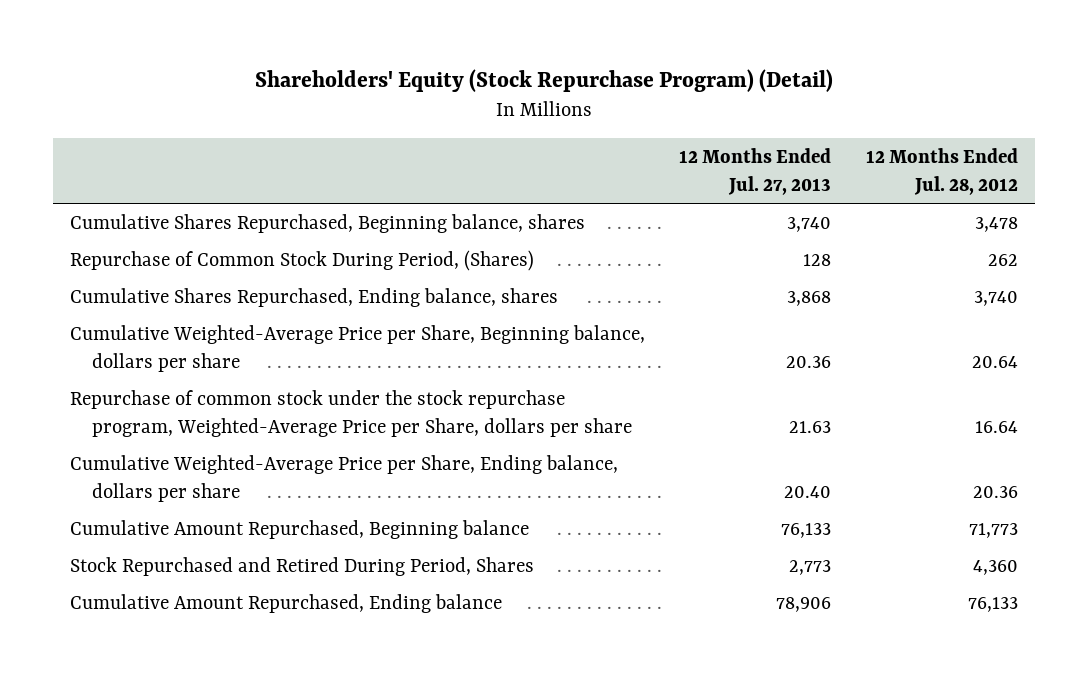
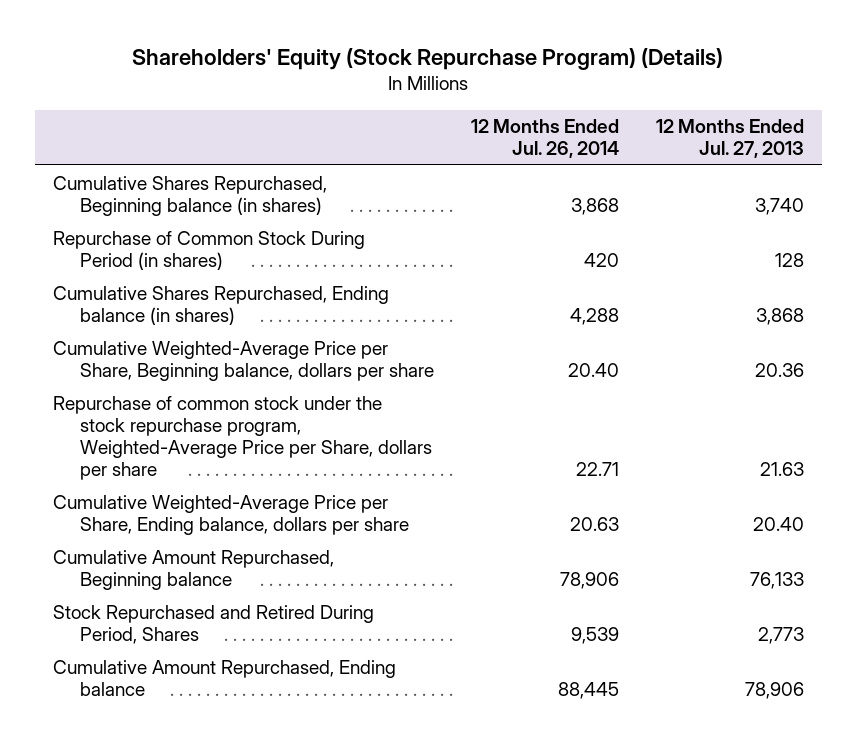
- Shareholders' Equity (Stock Repurchase Program) (Detail)
+ Shareholders' Equity (Stock Repurchase Program) (Details)
- | 12 Months Ended Jul. 27, 2013 | 12 Months Ended Jul. 28, 2012
+ | 12 Months Ended Jul. 26, 2014 | 12 Months Ended Jul. 27, 2013
- Cumulative Shares Repurchased, Beginning balance, shares | 3,740 | 3,478
- Repurchase of Common Stock During Period, (Shares) | 128 | 262
- Cumulative Shares Repurchased, Ending balance, shares | 3,868 | 3,740
+ Cumulative Shares Repurchased, Beginning balance (in shares) | 3,868 | 3,740
+ Repurchase of Common Stock During Period (in shares) | 420 | 128
+ Cumulative Shares Repurchased, Ending balance (in shares) | 4,288 | 3,868

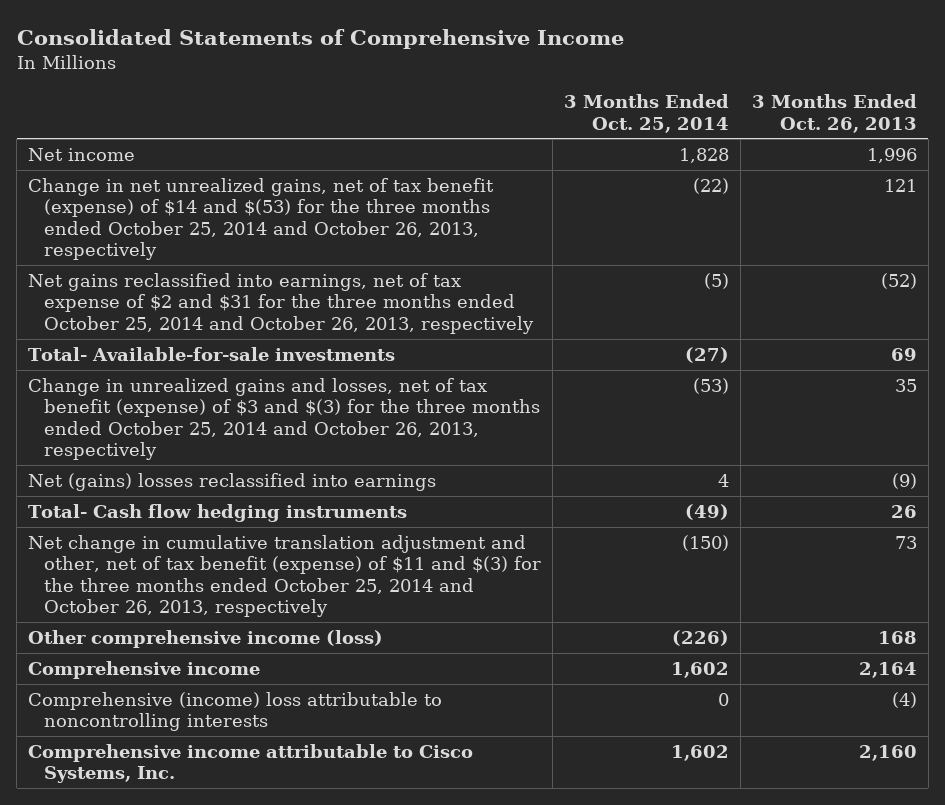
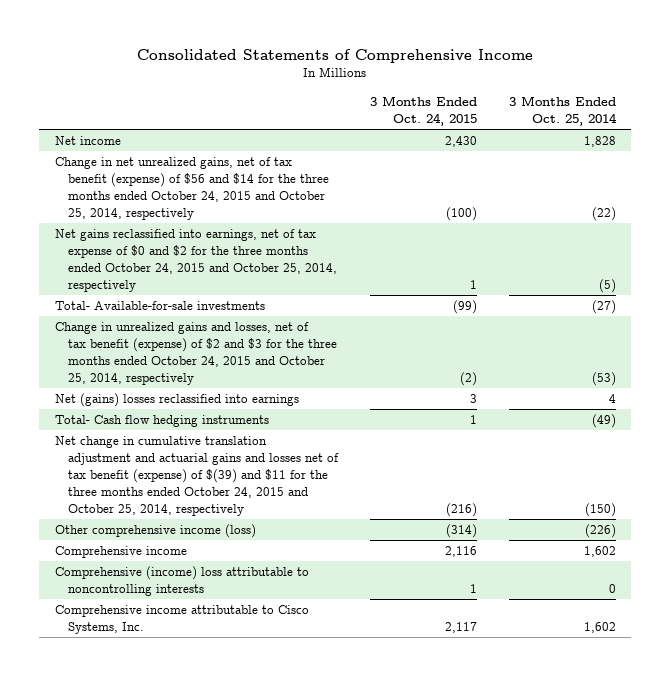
- | 3 Months Ended Oct. 25, 2014 | 3 Months Ended Oct. 26, 2013
+ | 3 Months Ended Oct. 24, 2015 | 3 Months Ended Oct. 25, 2014
- Change in net unrealized gains, net of tax benefit (expense) of $14 and $(53) for the three months ended October 25, 2014 and October 26, 2013, respectively | (22) | 121
- Net gains reclassified into earnings, net of tax expense of $2 and $31 for the three months ended October 25, 2014 and October 26, 2013, respectively | (5) | (52)
+ Change in net unrealized gains, net of tax benefit (expense) of $56 and $14 for the three months ended October 24, 2015 and October 25, 2014, respectively | (100) | (22)
+ Net gains reclassified into earnings, net of tax expense of $0 and $2 for the three months ended October 24, 2015 and October 25, 2014, respectively | 1 | (5)
- Change in unrealized gains and losses, net of tax benefit (expense) of $3 and $(3) for the three months ended October 25, 2014 and October 26, 2013, respectively | (53) | 35
+ Change in unrealized gains and losses, net of tax benefit (expense) of $2 and $3 for the three months ended October 24, 2015 and October 25, 2014, respectively | (2) | (53)
- Net change in cumulative translation adjustment and other, net of tax benefit (expense) of $11 and $(3) for the three months ended October 25, 2014 and October 26, 2013, respectively | (150) | 73
+ Net change in cumulative translation adjustment and actuarial gains and losses net of tax benefit (expense) of $(39) and $11 for the three months ended October 24, 2015 and October 25, 2014, respectively | (216) | (150)

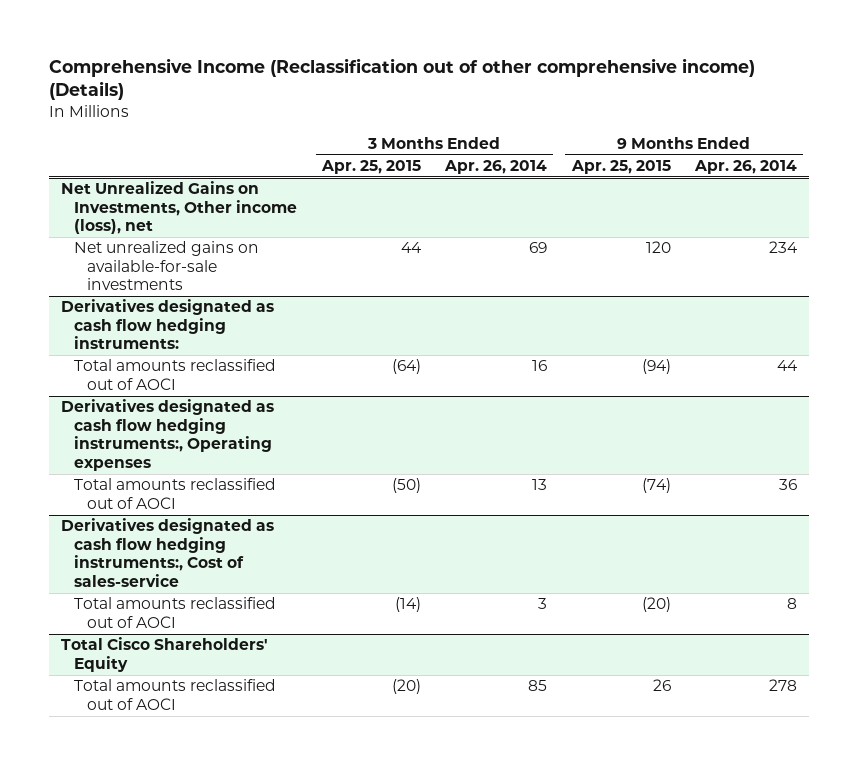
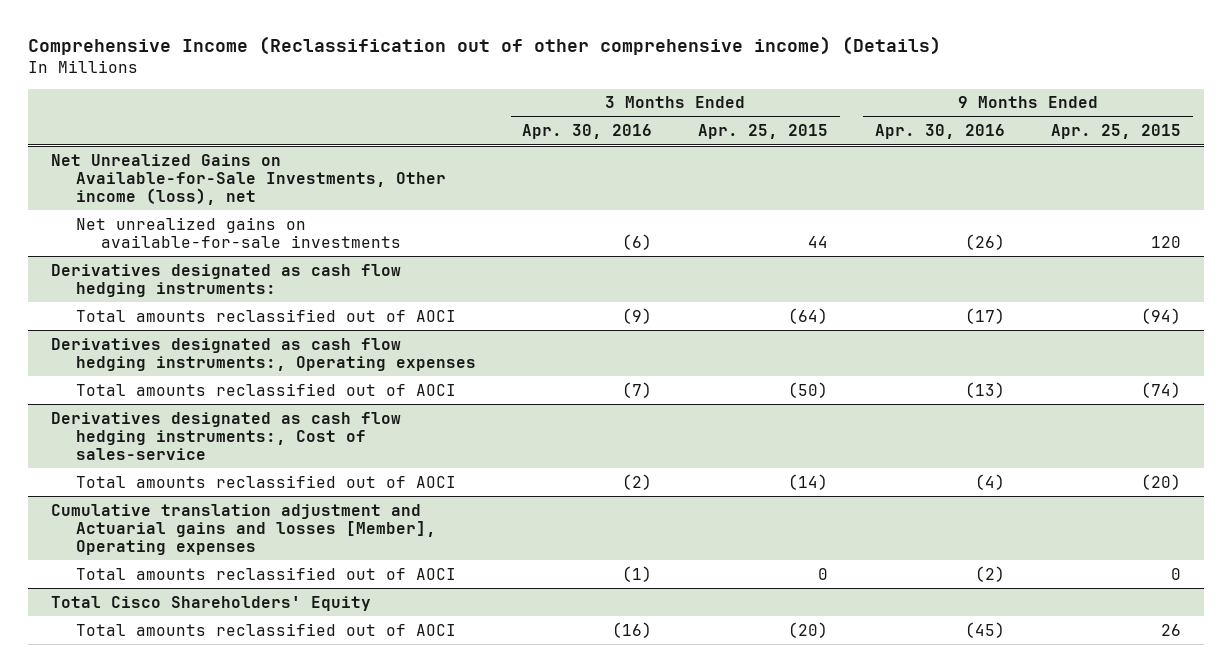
- | 3 Months Ended Apr. 25, 2015 | 3 Months Ended Apr. 26, 2014 | 9 Months Ended Apr. 25, 2015 | 9 Months Ended Apr. 26, 2014
+ | 3 Months Ended Apr. 30, 2016 | 3 Months Ended Apr. 25, 2015 | 9 Months Ended Apr. 30, 2016 | 9 Months Ended Apr. 25, 2015
- Net Unrealized Gains on Investments, Other income (loss), net
+ Net Unrealized Gains on Available-for-Sale Investments, Other income (loss), net
+ Cumulative translation adjustment and Actuarial gains and losses [Member], Operating expenses
+ Total amounts reclassified out of AOCI | (1) | 0 | (2) | 0

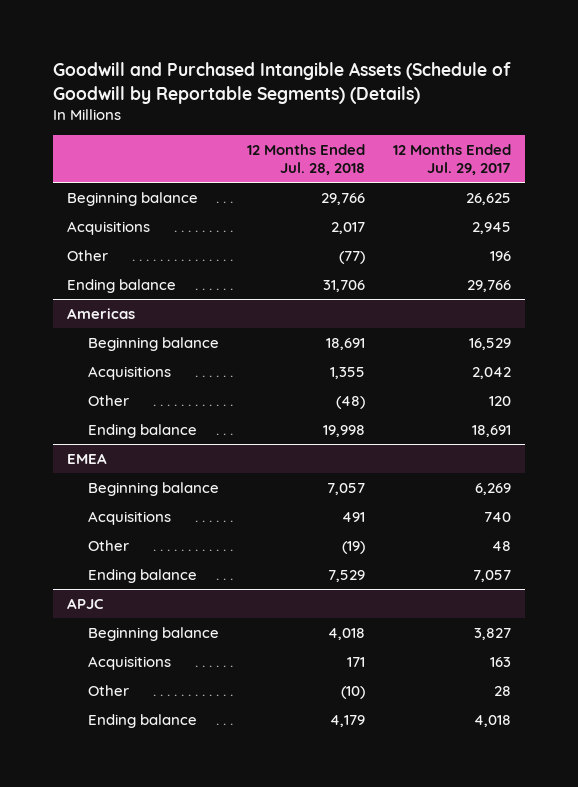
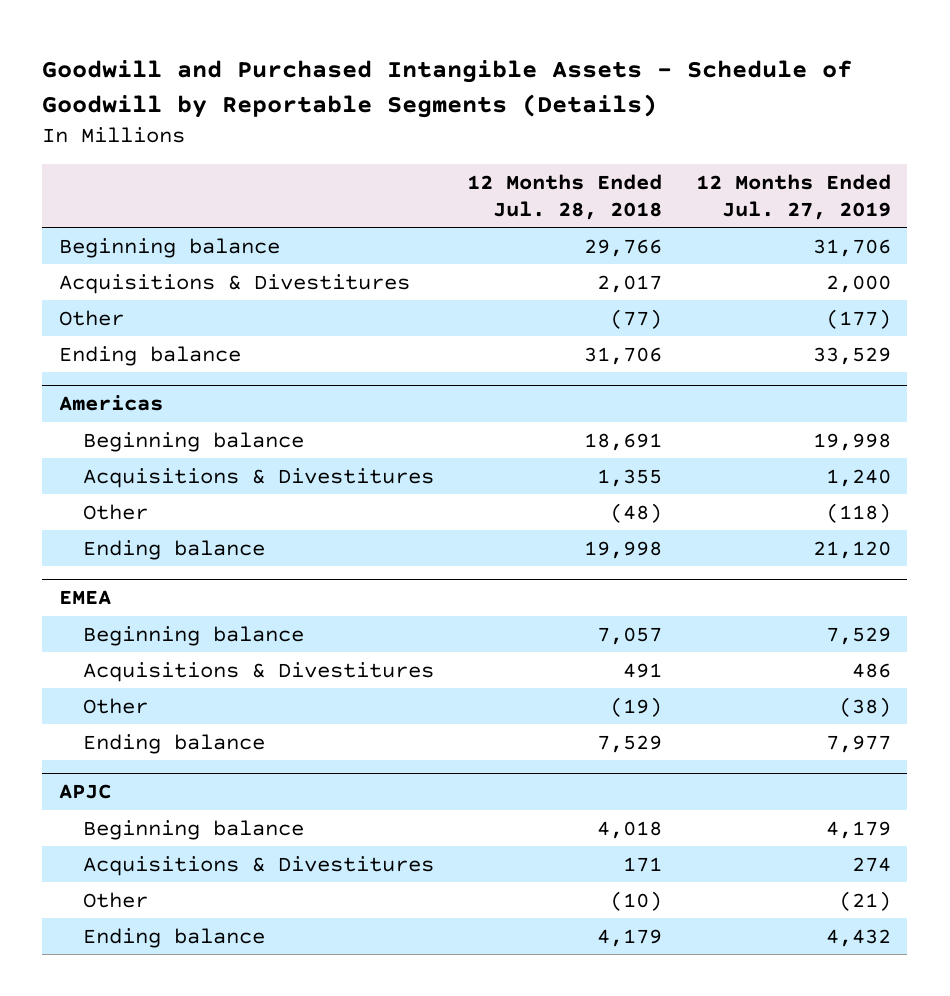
- Goodwill and Purchased Intangible Assets (Schedule of Goodwill by Reportable Segments) (Details)
+ Goodwill and Purchased Intangible Assets - Schedule of Goodwill by Reportable Segments (Details)
- | 12 Months Ended Jul. 28, 2018 | 12 Months Ended Jul. 29, 2017
+ | 12 Months Ended Jul. 28, 2018 | 12 Months Ended Jul. 27, 2019
- Acquisitions | 2,017 | 2,945
+ Acquisitions & Divestitures | 2,017 | 2,000
@ Americas
- Acquisitions | 1,355 | 2,042
+ Acquisitions & Divestitures | 1,355 | 1,240
@ EMEA
- Acquisitions | 491 | 740
+ Acquisitions & Divestitures | 491 | 486
@ APJC
- Acquisitions | 171 | 163
+ Acquisitions & Divestitures | 171 | 274

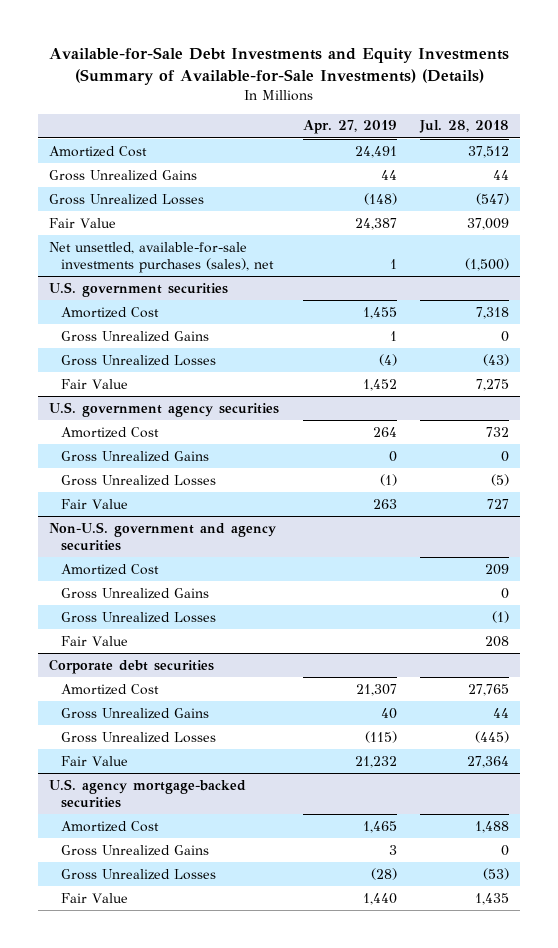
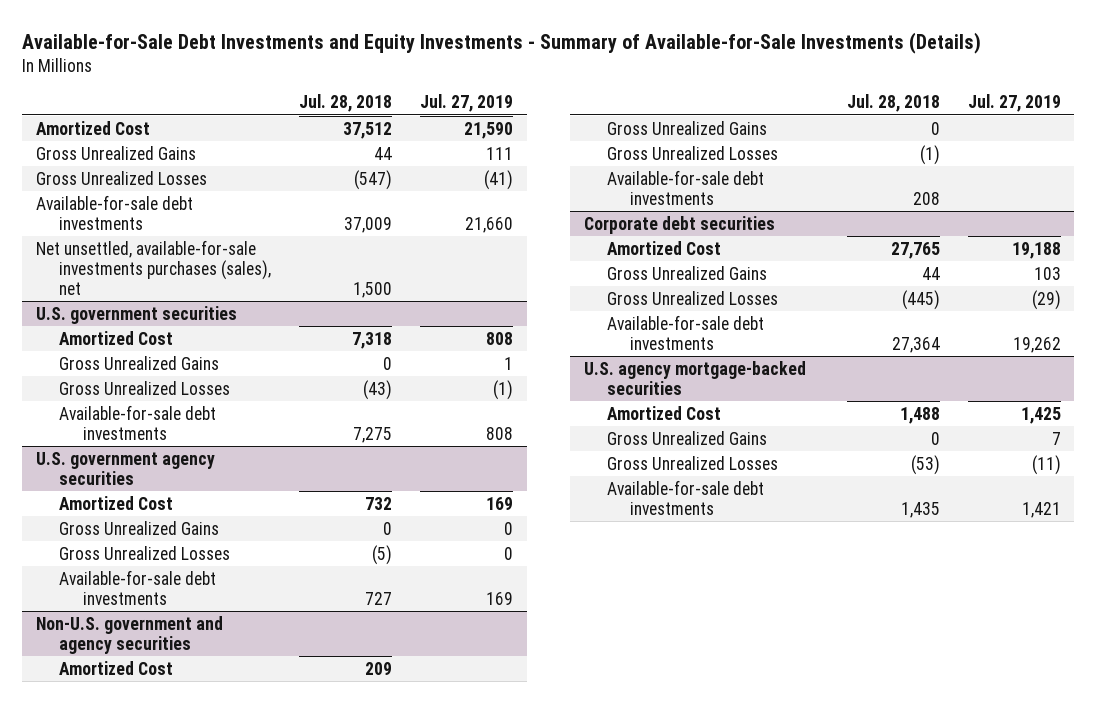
- Available-for-Sale Debt Investments and Equity Investments (Summary of Available-for-Sale Investments) (Details)
+ Available-for-Sale Debt Investments and Equity Investments - Summary of Available-for-Sale Investments (Details)
- | Apr. 27, 2019 | Jul. 28, 2018
+ | Jul. 28, 2018 | Jul. 27, 2019
- Fair Value | 24,387 | 37,009
- Net unsettled, available-for-sale investments purchases (sales), net | 1 | (1,500)
+ Available-for-sale debt investments | 37,009 | 21,660
+ Net unsettled, available-for-sale investments purchases (sales), net | 1,500 |
@ U.S. government securities
- Fair Value | 1,452 | 7,275
+ Available-for-sale debt investments | 7,275 | 808
@ U.S. government agency securities
- Fair Value | 263 | 727
+ Available-for-sale debt investments | 727 | 169
@ Non-U.S. government and agency securities
- Fair Value | | 208
+ Available-for-sale debt investments | 208 |
@ Corporate debt securities
- Fair Value | 21,232 | 27,364
+ Available-for-sale debt investments | 27,364 | 19,262
@ U.S. agency mortgage-backed securities
- Fair Value | 1,440 | 1,435
+ Available-for-sale debt investments | 1,435 | 1,421

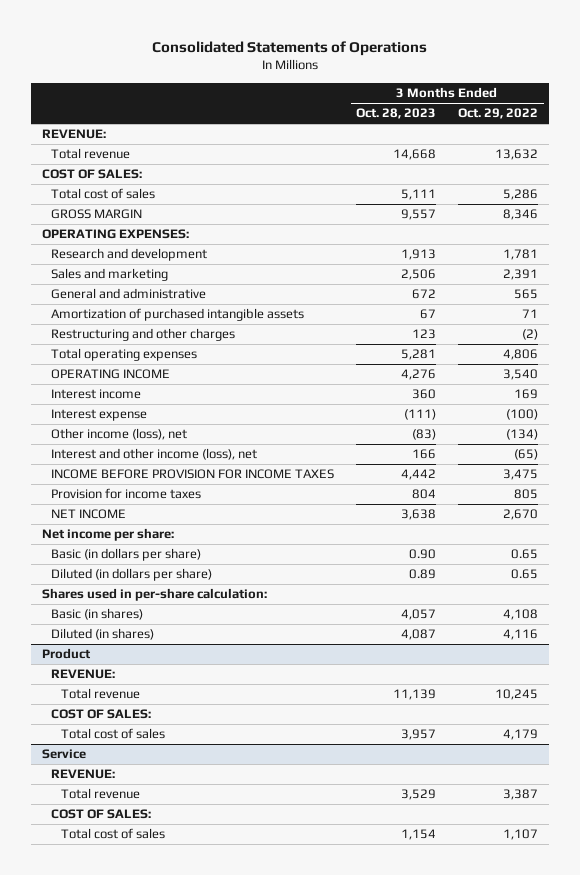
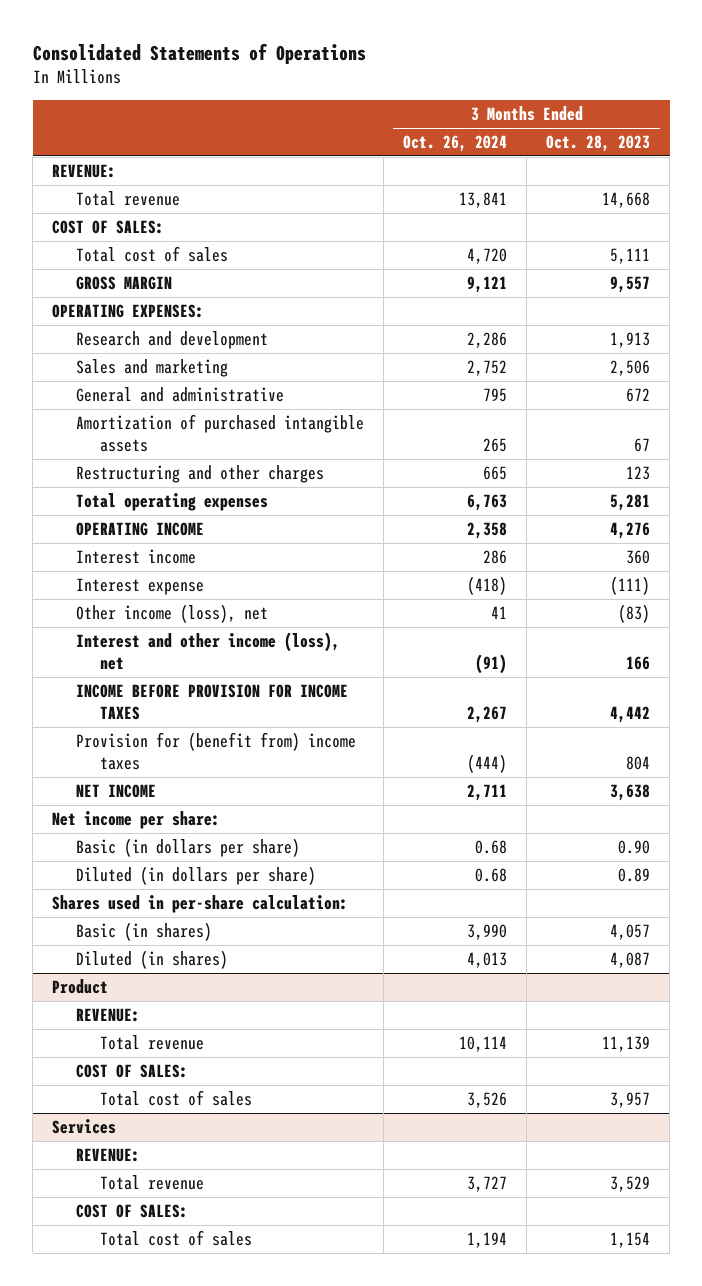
- | 3 Months Ended Oct. 28, 2023 | 3 Months Ended Oct. 29, 2022
+ | 3 Months Ended Oct. 26, 2024 | 3 Months Ended Oct. 28, 2023
- Provision for income taxes | 804 | 805
+ Provision for (benefit from) income taxes | (444) | 804
- Service
+ Services

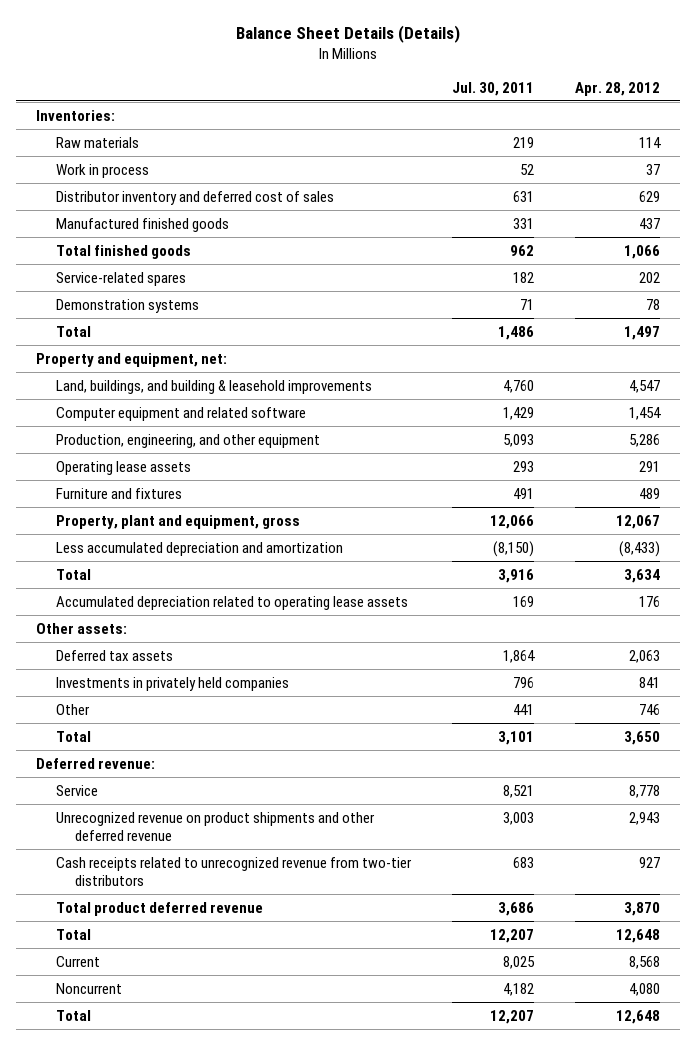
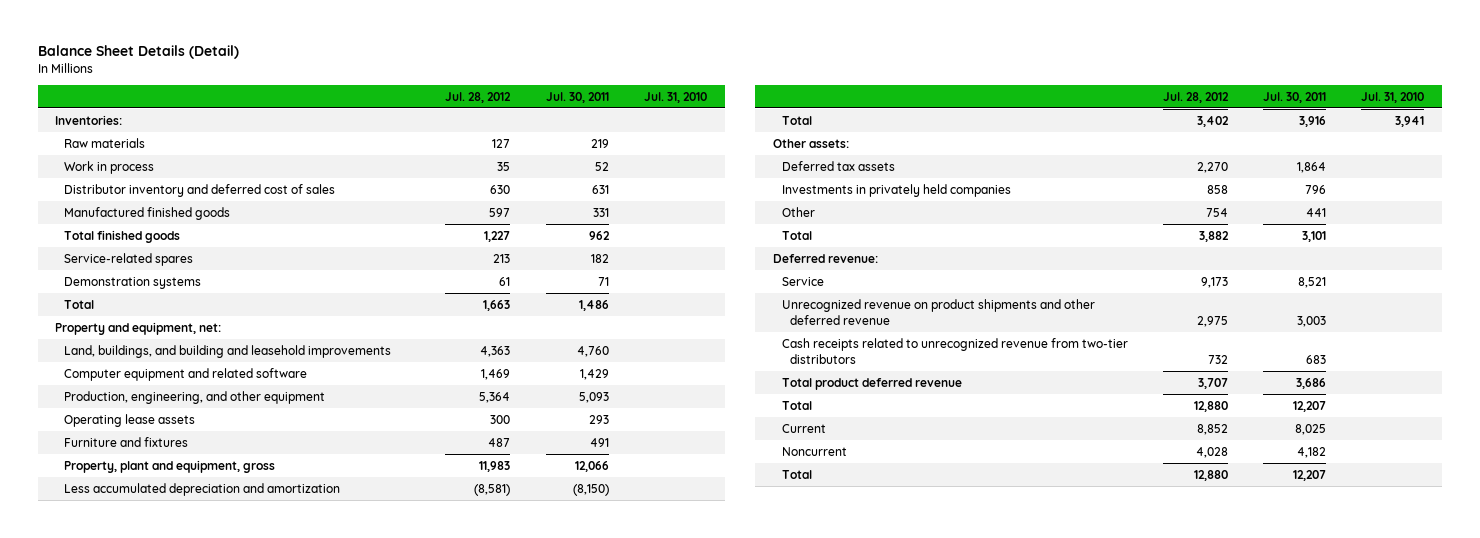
- Balance Sheet Details (Details)
+ Balance Sheet Details (Detail)
- | Jul. 30, 2011 | Apr. 28, 2012
+ | Jul. 28, 2012 | Jul. 30, 2011 | Jul. 31, 2010
- Land, buildings, and building & leasehold improvements | 4,760 | 4,547
+ Land, buildings, and building and leasehold improvements | 4,363 | 4,760 |
- Accumulated depreciation related to operating lease assets | 169 | 176

